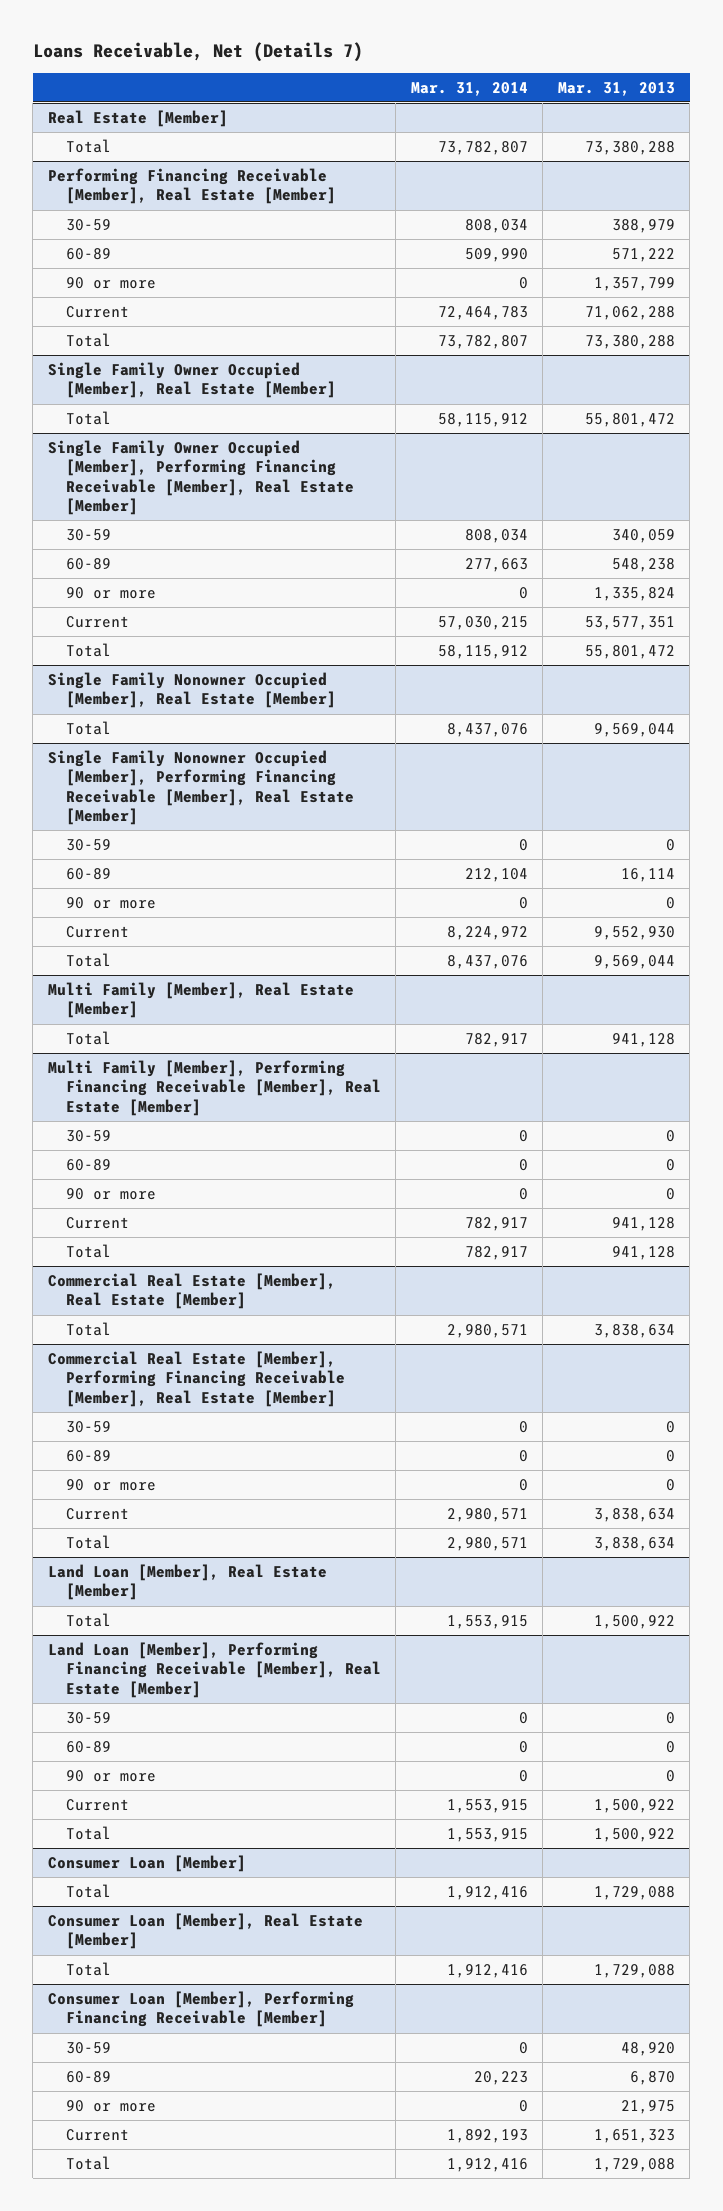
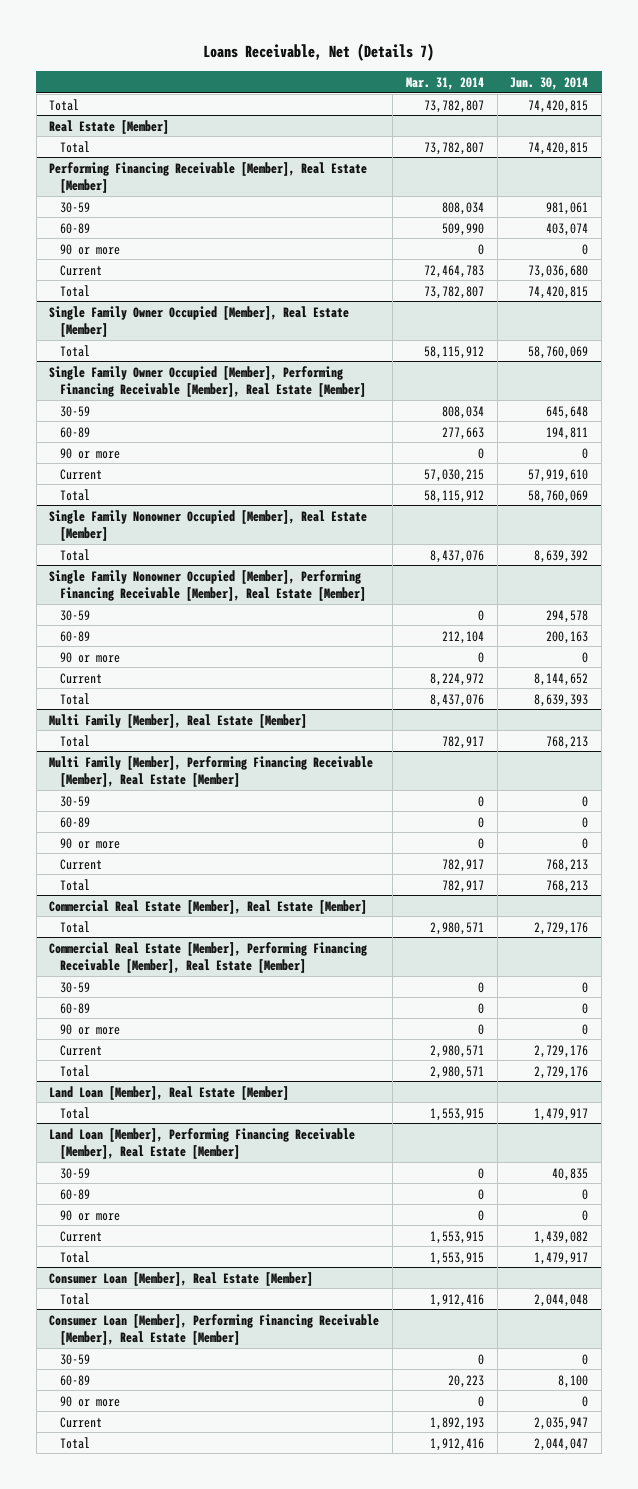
- | Mar. 31, 2014 | Mar. 31, 2013
+ | Mar. 31, 2014 | Jun. 30, 2014
+ Total | 73,782,807 | 74,420,815
- Consumer Loan [Member]
- Total | 1,912,416 | 1,729,088
- Consumer Loan [Member], Performing Financing Receivable [Member]
+ Consumer Loan [Member], Performing Financing Receivable [Member], Real Estate [Member]

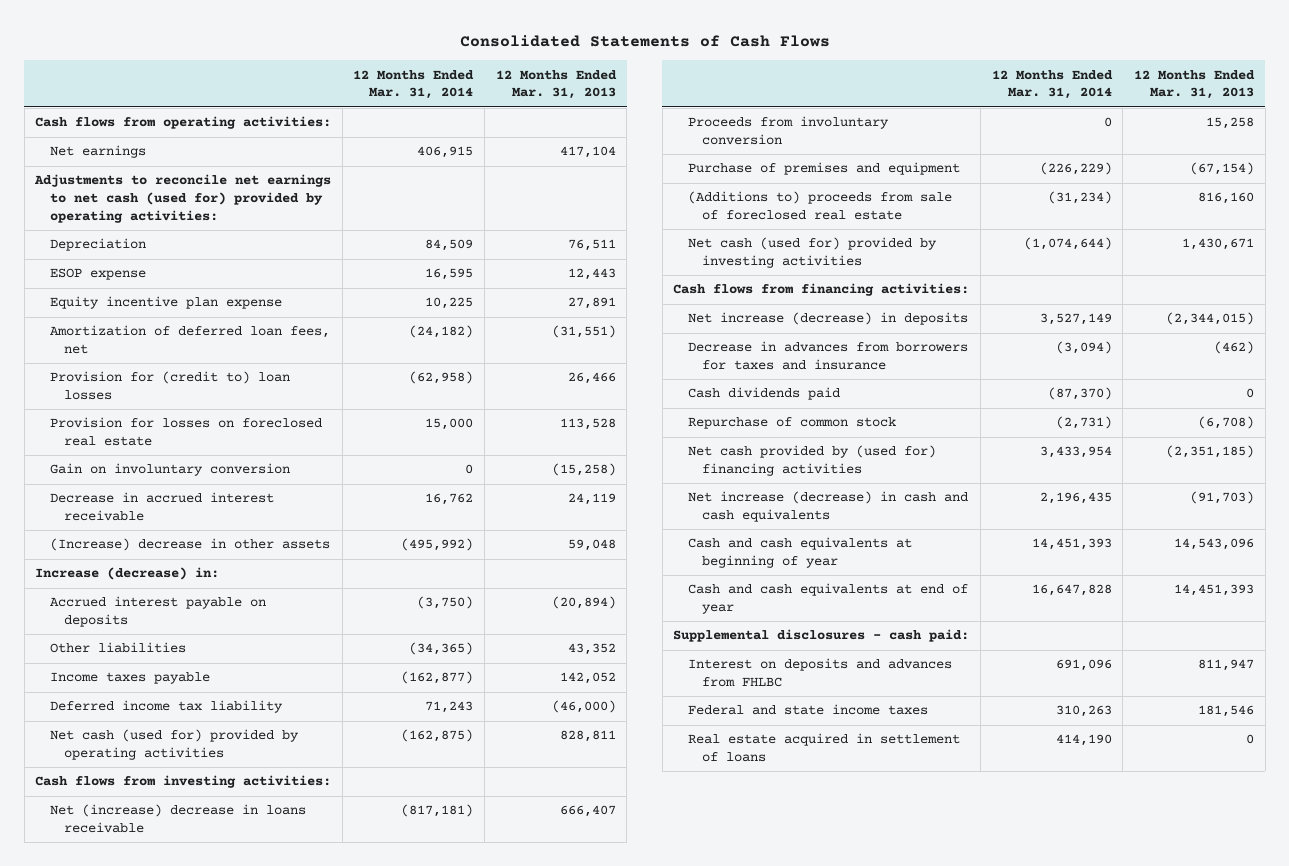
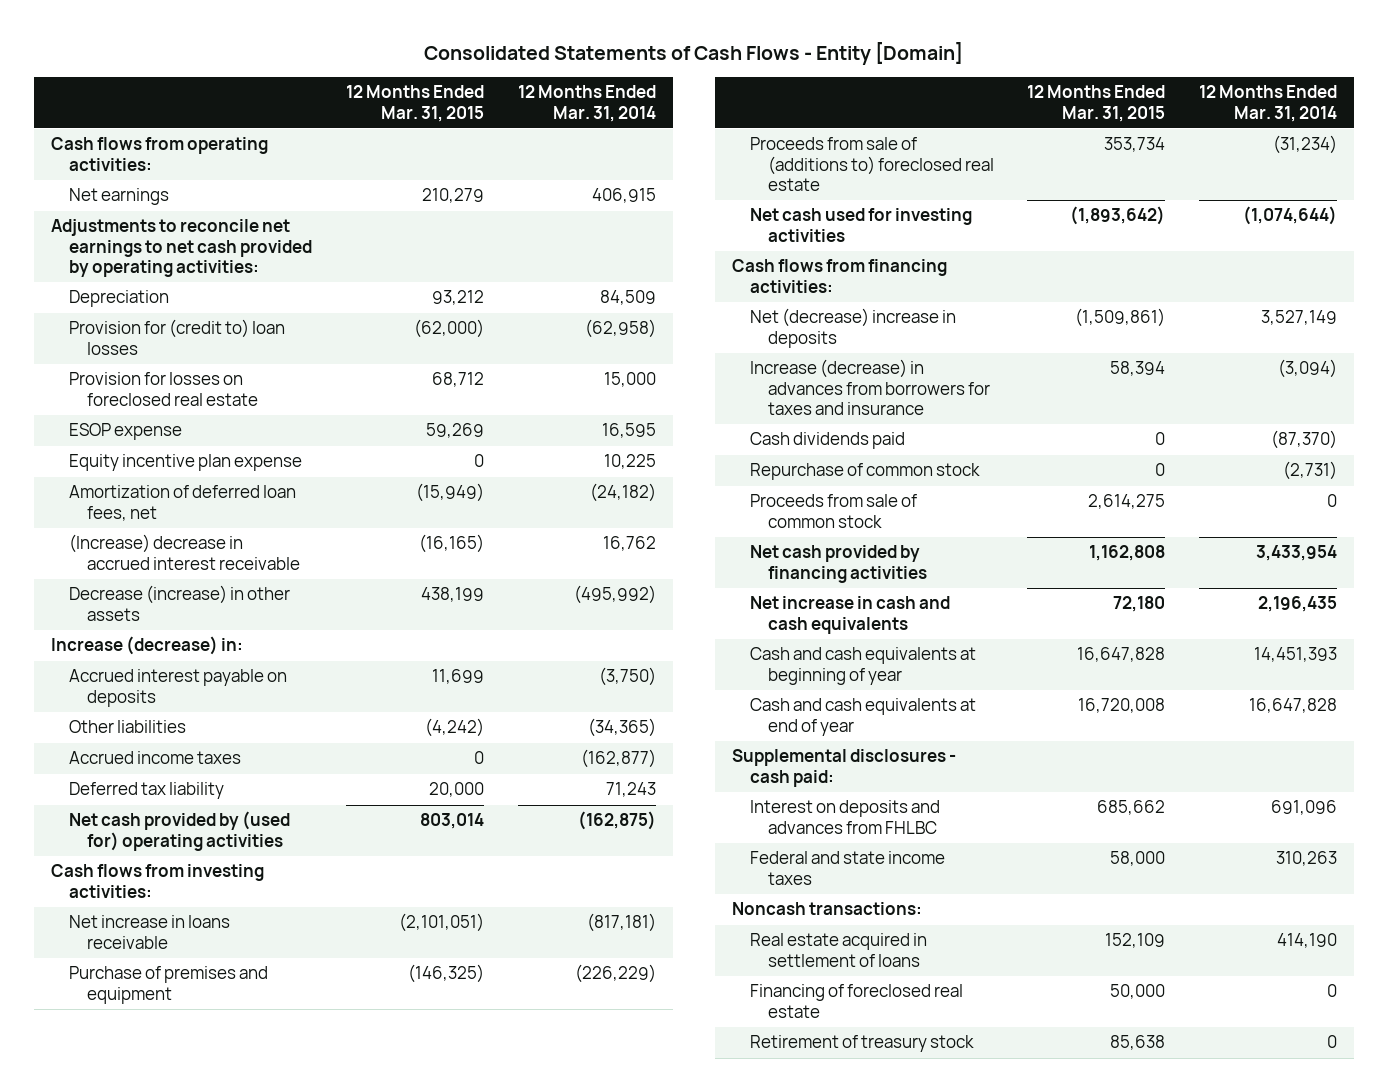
- Consolidated Statements of Cash Flows
+ Consolidated Statements of Cash Flows - Entity [Domain]
- | 12 Months Ended Mar. 31, 2014 | 12 Months Ended Mar. 31, 2013
+ | 12 Months Ended Mar. 31, 2015 | 12 Months Ended Mar. 31, 2014
- Adjustments to reconcile net earnings to net cash (used for) provided by operating activities:
+ Adjustments to reconcile net earnings to net cash provided by operating activities:
moved up: Provision for (credit to) loan losses | (62,000) | (62,958)
moved up: Provision for losses on foreclosed real estate | 68,712 | 15,000
- Gain on involuntary conversion | 0 | (15,258)
- Decrease in accrued interest receivable | 16,762 | 24,119
- (Increase) decrease in other assets | (495,992) | 59,048
+ (Increase) decrease in accrued interest receivable | (16,165) | 16,762
+ Decrease (increase) in other assets | 438,199 | (495,992)
- Income taxes payable | (162,877) | 142,052
- Deferred income tax liability | 71,243 | (46,000)
- Net cash (used for) provided by operating activities | (162,875) | 828,811
+ Accrued income taxes | 0 | (162,877)
+ Deferred tax liability | 20,000 | 71,243
+ Net cash provided by (used for) operating activities | 803,014 | (162,875)
- Net (increase) decrease in loans receivable | (817,181) | 666,407
- Proceeds from involuntary conversion | 0 | 15,258
+ Net increase in loans receivable | (2,101,051) | (817,181)
- (Additions to) proceeds from sale of foreclosed real estate | (31,234) | 816,160
- Net cash (used for) provided by investing activities | (1,074,644) | 1,430,671
+ Proceeds from sale of (additions to) foreclosed real estate | 353,734 | (31,234)
+ Net cash used for investing activities | (1,893,642) | (1,074,644)
- Net increase (decrease) in deposits | 3,527,149 | (2,344,015)
- Decrease in advances from borrowers for taxes and insurance | (3,094) | (462)
+ Net (decrease) increase in deposits | (1,509,861) | 3,527,149
+ Increase (decrease) in advances from borrowers for taxes and insurance | 58,394 | (3,094)
- Net cash provided by (used for) financing activities | 3,433,954 | (2,351,185)
- Net increase (decrease) in cash and cash equivalents | 2,196,435 | (91,703)
+ Proceeds from sale of common stock | 2,614,275 | 0
+ Net cash provided by financing activities | 1,162,808 | 3,433,954
+ Net increase in cash and cash equivalents | 72,180 | 2,196,435
+ Noncash transactions:
+ Financing of foreclosed real estate | 50,000 | 0
+ Retirement of treasury stock | 85,638 | 0

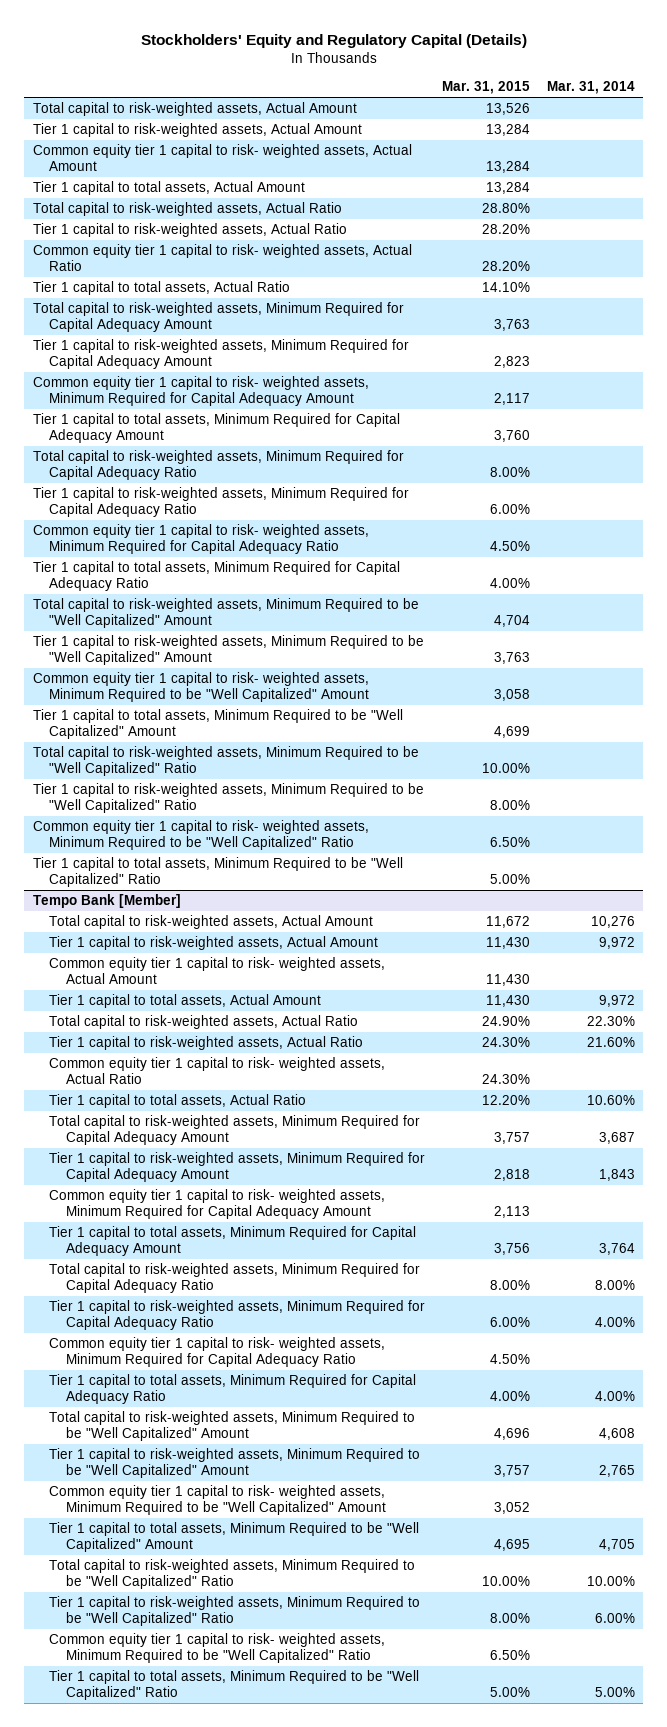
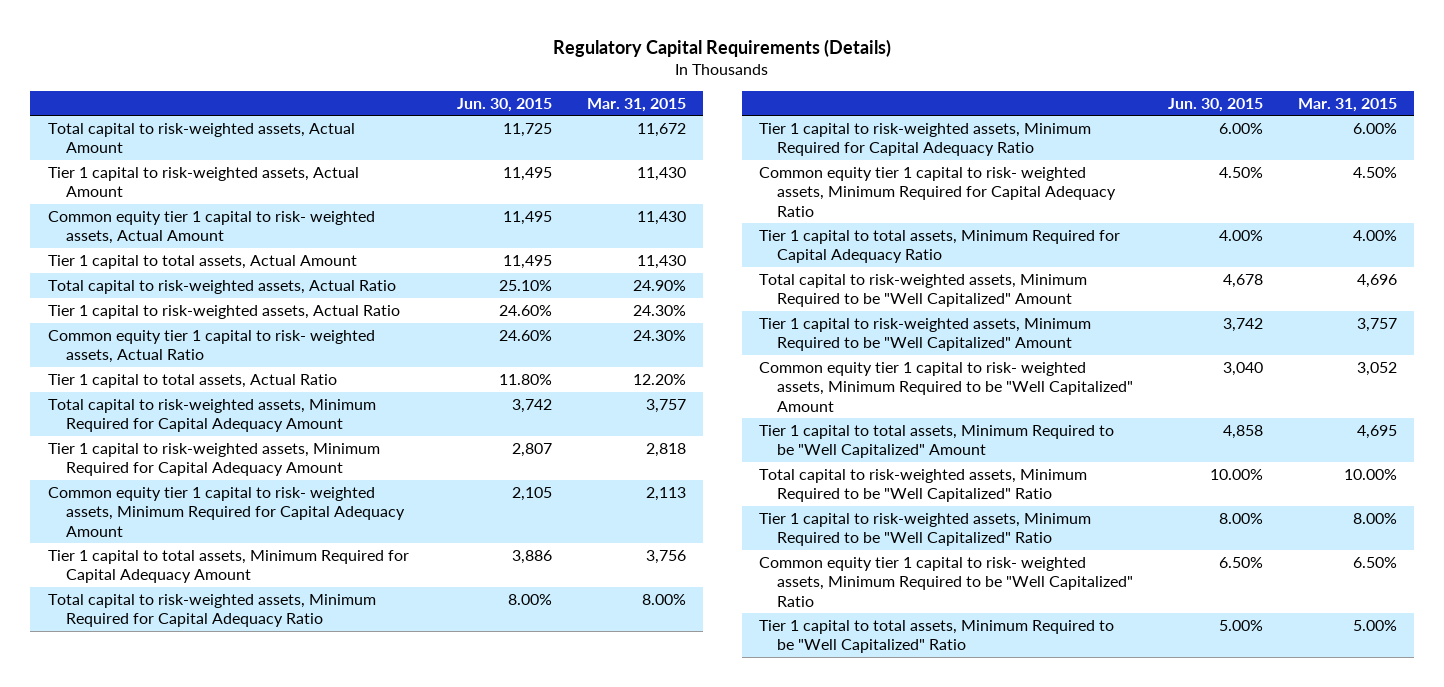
- Stockholders' Equity and Regulatory Capital (Details)
+ Regulatory Capital Requirements (Details)
- | Mar. 31, 2015 | Mar. 31, 2014
+ | Jun. 30, 2015 | Mar. 31, 2015
- Total capital to risk-weighted assets, Actual Amount | 13,526 |
- Tier 1 capital to risk-weighted assets, Actual Amount | 13,284 |
- Common equity tier 1 capital to risk- weighted assets, Actual Amount | 13,284 |
- Tier 1 capital to total assets, Actual Amount | 13,284 |
- Total capital to risk-weighted assets, Actual Ratio | 28.80% |
- Tier 1 capital to risk-weighted assets, Actual Ratio | 28.20% |
- Common equity tier 1 capital to risk- weighted assets, Actual Ratio | 28.20% |
- Tier 1 capital to total assets, Actual Ratio | 14.10% |
- Total capital to risk-weighted assets, Minimum Required for Capital Adequacy Amount | 3,763 |
- Tier 1 capital to risk-weighted assets, Minimum Required for Capital Adequacy Amount | 2,823 |
- Common equity tier 1 capital to risk- weighted assets, Minimum Required for Capital Adequacy Amount | 2,117 |
- Tier 1 capital to total assets, Minimum Required for Capital Adequacy Amount | 3,760 |
- Total capital to risk-weighted assets, Minimum Required for Capital Adequacy Ratio | 8.00% |
- Tier 1 capital to risk-weighted assets, Minimum Required for Capital Adequacy Ratio | 6.00% |
- Common equity tier 1 capital to risk- weighted assets, Minimum Required for Capital Adequacy Ratio | 4.50% |
- Tier 1 capital to total assets, Minimum Required for Capital Adequacy Ratio | 4.00% |
- Total capital to risk-weighted assets, Minimum Required to be "Well Capitalized" Amount | 4,704 |
- Tier 1 capital to risk-weighted assets, Minimum Required to be "Well Capitalized" Amount | 3,763 |
- Common equity tier 1 capital to risk- weighted assets, Minimum Required to be "Well Capitalized" Amount | 3,058 |
- Tier 1 capital to total assets, Minimum Required to be "Well Capitalized" Amount | 4,699 |
- Total capital to risk-weighted assets, Minimum Required to be "Well Capitalized" Ratio | 10.00% |
- Tier 1 capital to risk-weighted assets, Minimum Required to be "Well Capitalized" Ratio | 8.00% |
- Common equity tier 1 capital to risk- weighted assets, Minimum Required to be "Well Capitalized" Ratio | 6.50% |
- Tier 1 capital to total assets, Minimum Required to be "Well Capitalized" Ratio | 5.00% |
- Tempo Bank [Member]

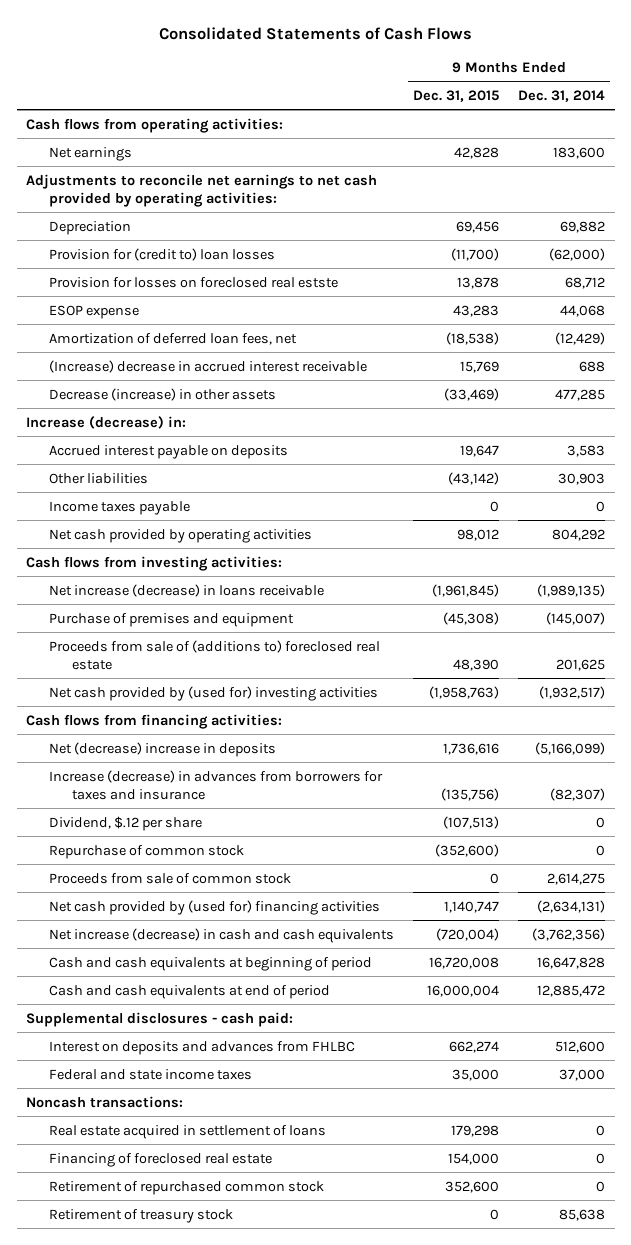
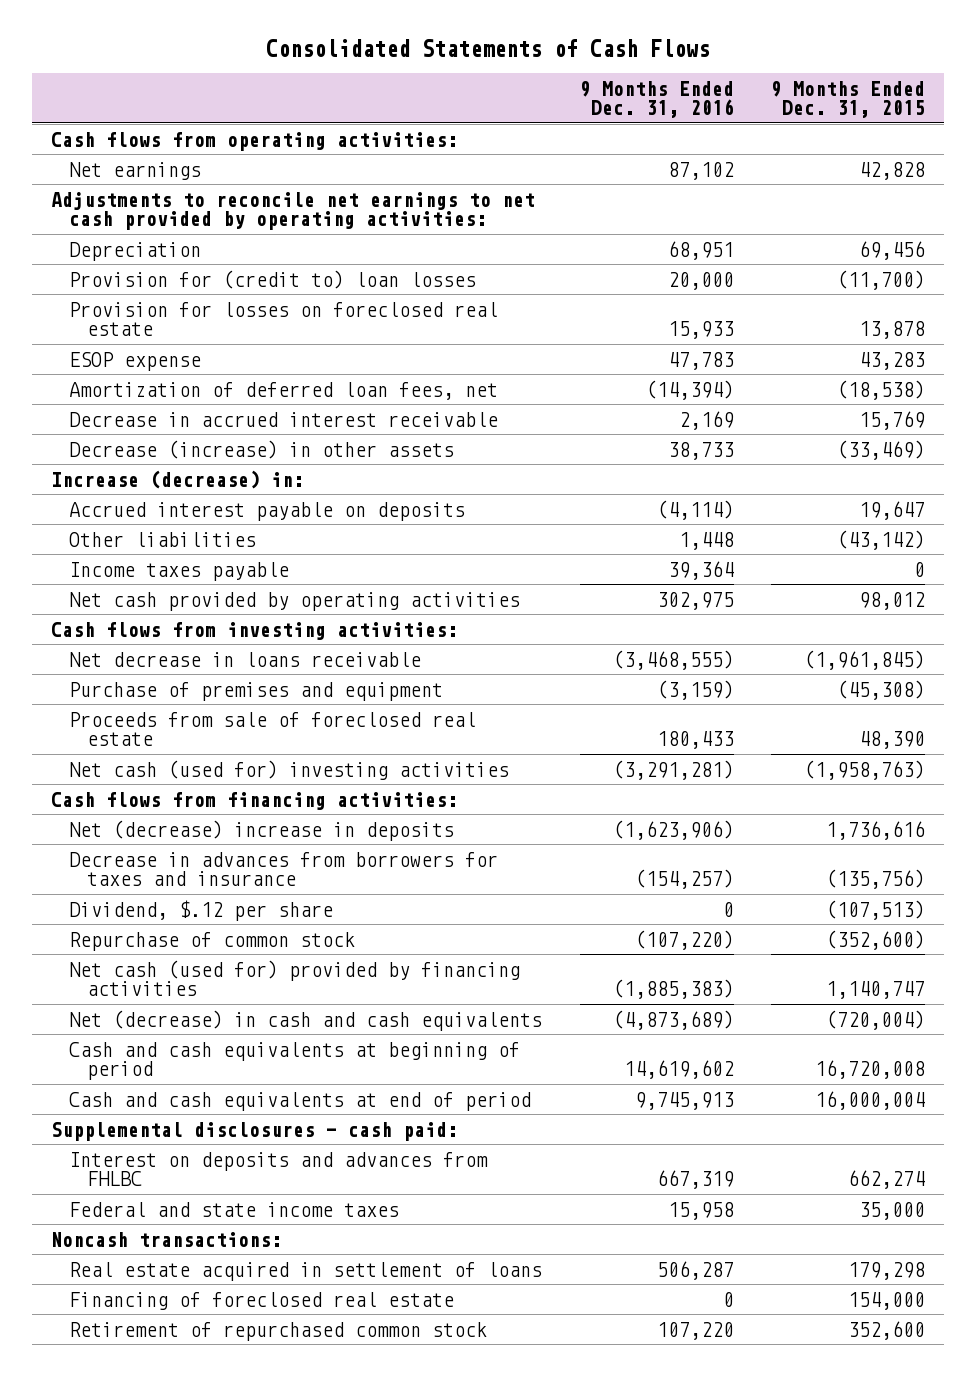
- | 9 Months Ended Dec. 31, 2015 | 9 Months Ended Dec. 31, 2014
+ | 9 Months Ended Dec. 31, 2016 | 9 Months Ended Dec. 31, 2015
- Provision for losses on foreclosed real estste | 13,878 | 68,712
+ Provision for losses on foreclosed real estate | 15,933 | 13,878
- (Increase) decrease in accrued interest receivable | 15,769 | 688
+ Decrease in accrued interest receivable | 2,169 | 15,769
- Net increase (decrease) in loans receivable | (1,961,845) | (1,989,135)
+ Net decrease in loans receivable | (3,468,555) | (1,961,845)
- Proceeds from sale of (additions to) foreclosed real estate | 48,390 | 201,625
- Net cash provided by (used for) investing activities | (1,958,763) | (1,932,517)
+ Proceeds from sale of foreclosed real estate | 180,433 | 48,390
+ Net cash (used for) investing activities | (3,291,281) | (1,958,763)
- Increase (decrease) in advances from borrowers for taxes and insurance | (135,756) | (82,307)
+ Decrease in advances from borrowers for taxes and insurance | (154,257) | (135,756)
- Proceeds from sale of common stock | 0 | 2,614,275
- Net cash provided by (used for) financing activities | 1,140,747 | (2,634,131)
- Net increase (decrease) in cash and cash equivalents | (720,004) | (3,762,356)
+ Net cash (used for) provided by financing activities | (1,885,383) | 1,140,747
+ Net (decrease) in cash and cash equivalents | (4,873,689) | (720,004)
- Retirement of treasury stock | 0 | 85,638

